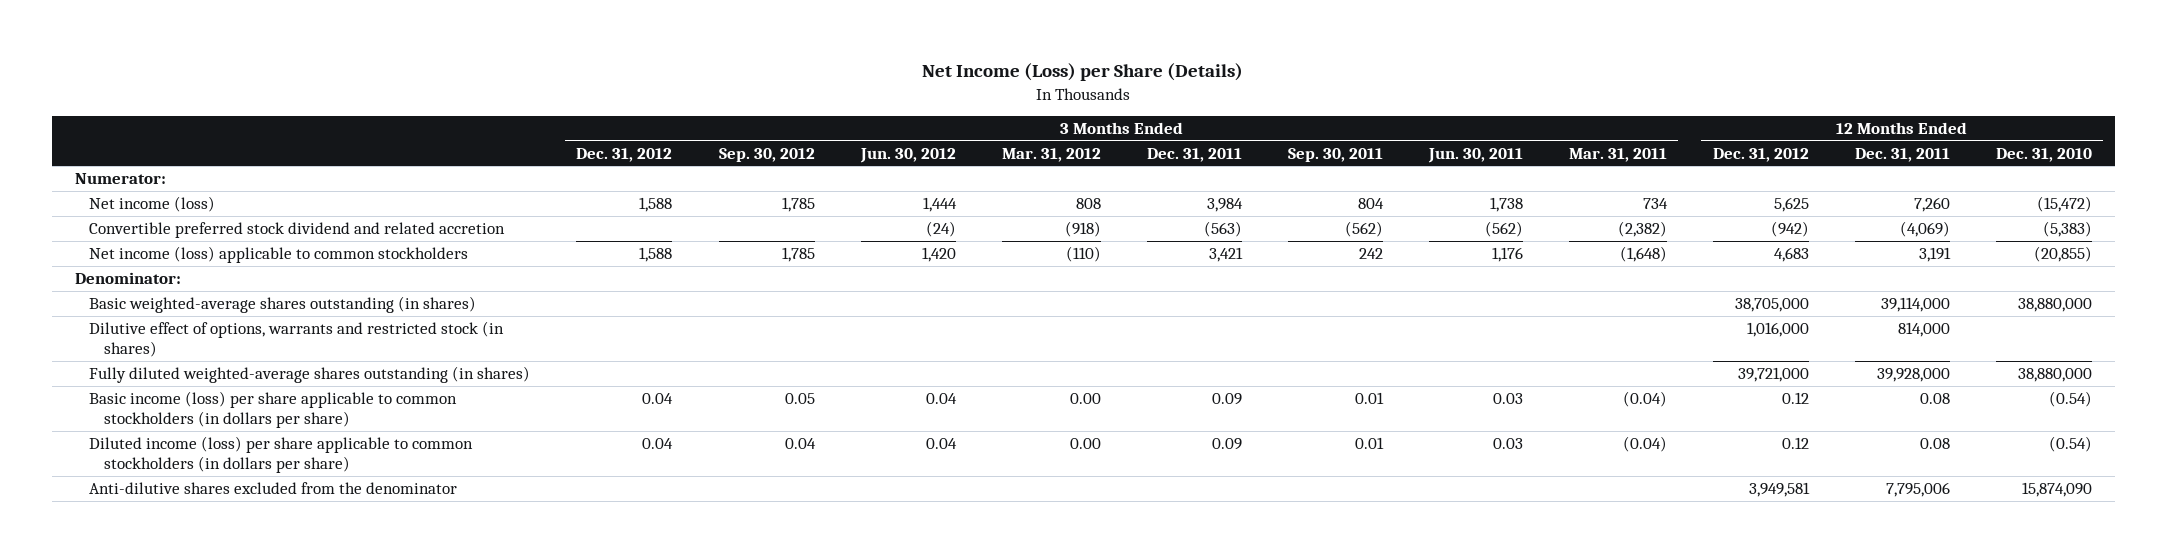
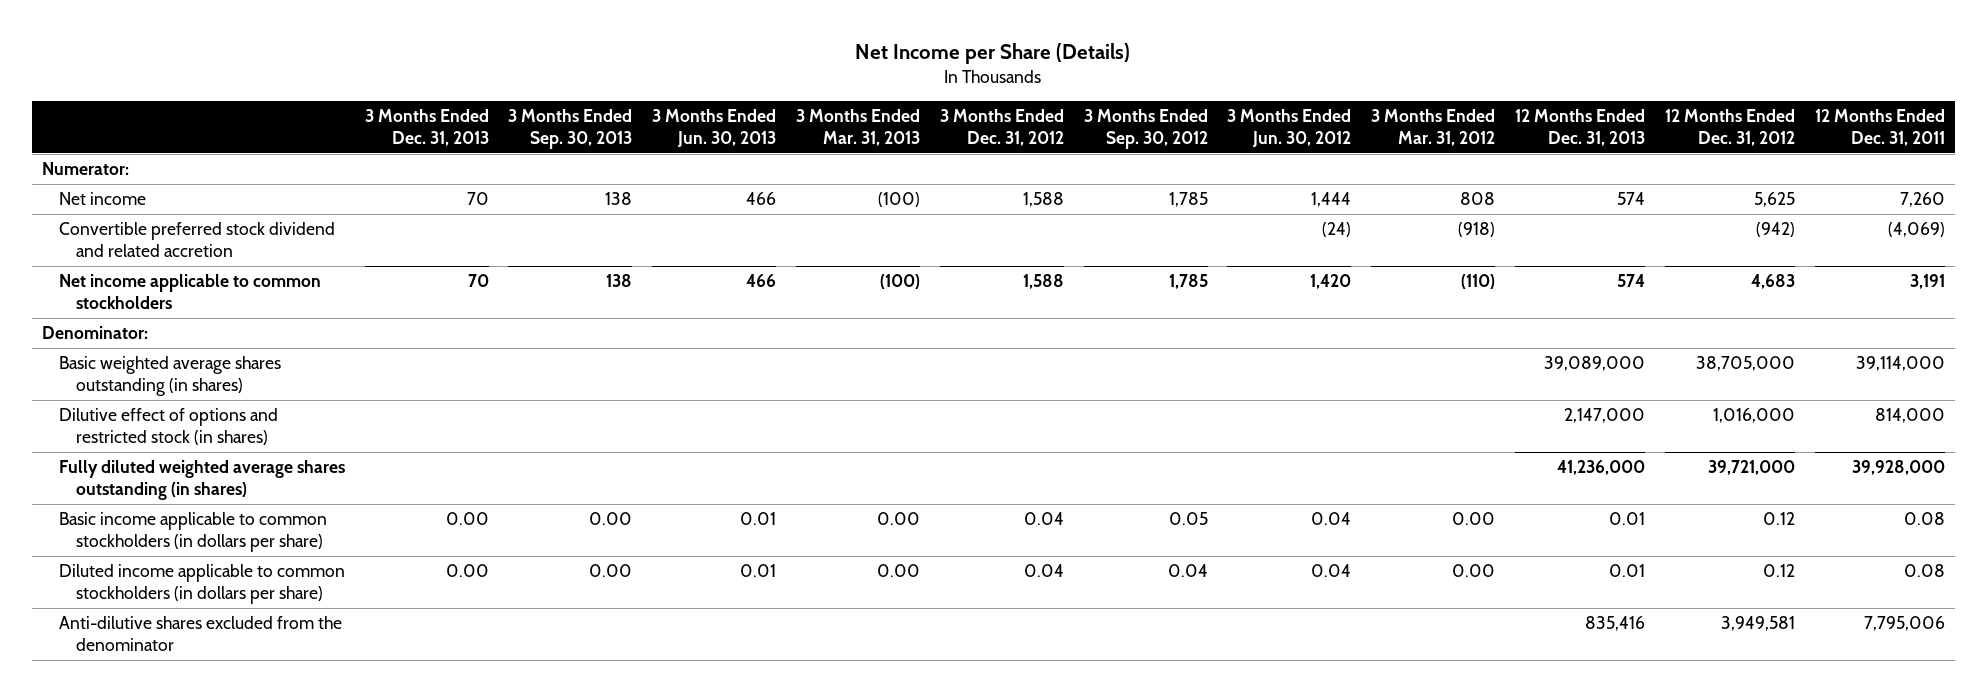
- Net Income (Loss) per Share (Details)
+ Net Income per Share (Details)
- | 3 Months Ended Dec. 31, 2012 | 3 Months Ended Sep. 30, 2012 | 3 Months Ended Jun. 30, 2012 | 3 Months Ended Mar. 31, 2012 | 3 Months Ended Dec. 31, 2011 | 3 Months Ended Sep. 30, 2011 | 3 Months Ended Jun. 30, 2011 | 3 Months Ended Mar. 31, 2011 | 12 Months Ended Dec. 31, 2012 | 12 Months Ended Dec. 31, 2011 | 12 Months Ended Dec. 31, 2010
+ | 3 Months Ended Dec. 31, 2013 | 3 Months Ended Sep. 30, 2013 | 3 Months Ended Jun. 30, 2013 | 3 Months Ended Mar. 31, 2013 | 3 Months Ended Dec. 31, 2012 | 3 Months Ended Sep. 30, 2012 | 3 Months Ended Jun. 30, 2012 | 3 Months Ended Mar. 31, 2012 | 12 Months Ended Dec. 31, 2013 | 12 Months Ended Dec. 31, 2012 | 12 Months Ended Dec. 31, 2011
- Net income (loss) | 1,588 | 1,785 | 1,444 | 808 | 3,984 | 804 | 1,738 | 734 | 5,625 | 7,260 | (15,472)
+ Net income | 70 | 138 | 466 | (100) | 1,588 | 1,785 | 1,444 | 808 | 574 | 5,625 | 7,260
- Net income (loss) applicable to common stockholders | 1,588 | 1,785 | 1,420 | (110) | 3,421 | 242 | 1,176 | (1,648) | 4,683 | 3,191 | (20,855)
+ Net income applicable to common stockholders | 70 | 138 | 466 | (100) | 1,588 | 1,785 | 1,420 | (110) | 574 | 4,683 | 3,191
- Basic weighted-average shares outstanding (in shares) | | | | | | | | | 38,705,000 | 39,114,000 | 38,880,000
- Dilutive effect of options, warrants and restricted stock (in shares) | | | | | | | | | 1,016,000 | 814,000 |
- Fully diluted weighted-average shares outstanding (in shares) | | | | | | | | | 39,721,000 | 39,928,000 | 38,880,000
- Basic income (loss) per share applicable to common stockholders (in dollars per share) | 0.04 | 0.05 | 0.04 | 0.00 | 0.09 | 0.01 | 0.03 | (0.04) | 0.12 | 0.08 | (0.54)
- Diluted income (loss) per share applicable to common stockholders (in dollars per share) | 0.04 | 0.04 | 0.04 | 0.00 | 0.09 | 0.01 | 0.03 | (0.04) | 0.12 | 0.08 | (0.54)
+ Basic weighted average shares outstanding (in shares) | | | | | | | | | 39,089,000 | 38,705,000 | 39,114,000
+ Dilutive effect of options and restricted stock (in shares) | | | | | | | | | 2,147,000 | 1,016,000 | 814,000
+ Fully diluted weighted average shares outstanding (in shares) | | | | | | | | | 41,236,000 | 39,721,000 | 39,928,000
+ Basic income applicable to common stockholders (in dollars per share) | 0.00 | 0.00 | 0.01 | 0.00 | 0.04 | 0.05 | 0.04 | 0.00 | 0.01 | 0.12 | 0.08
+ Diluted income applicable to common stockholders (in dollars per share) | 0.00 | 0.00 | 0.01 | 0.00 | 0.04 | 0.04 | 0.04 | 0.00 | 0.01 | 0.12 | 0.08

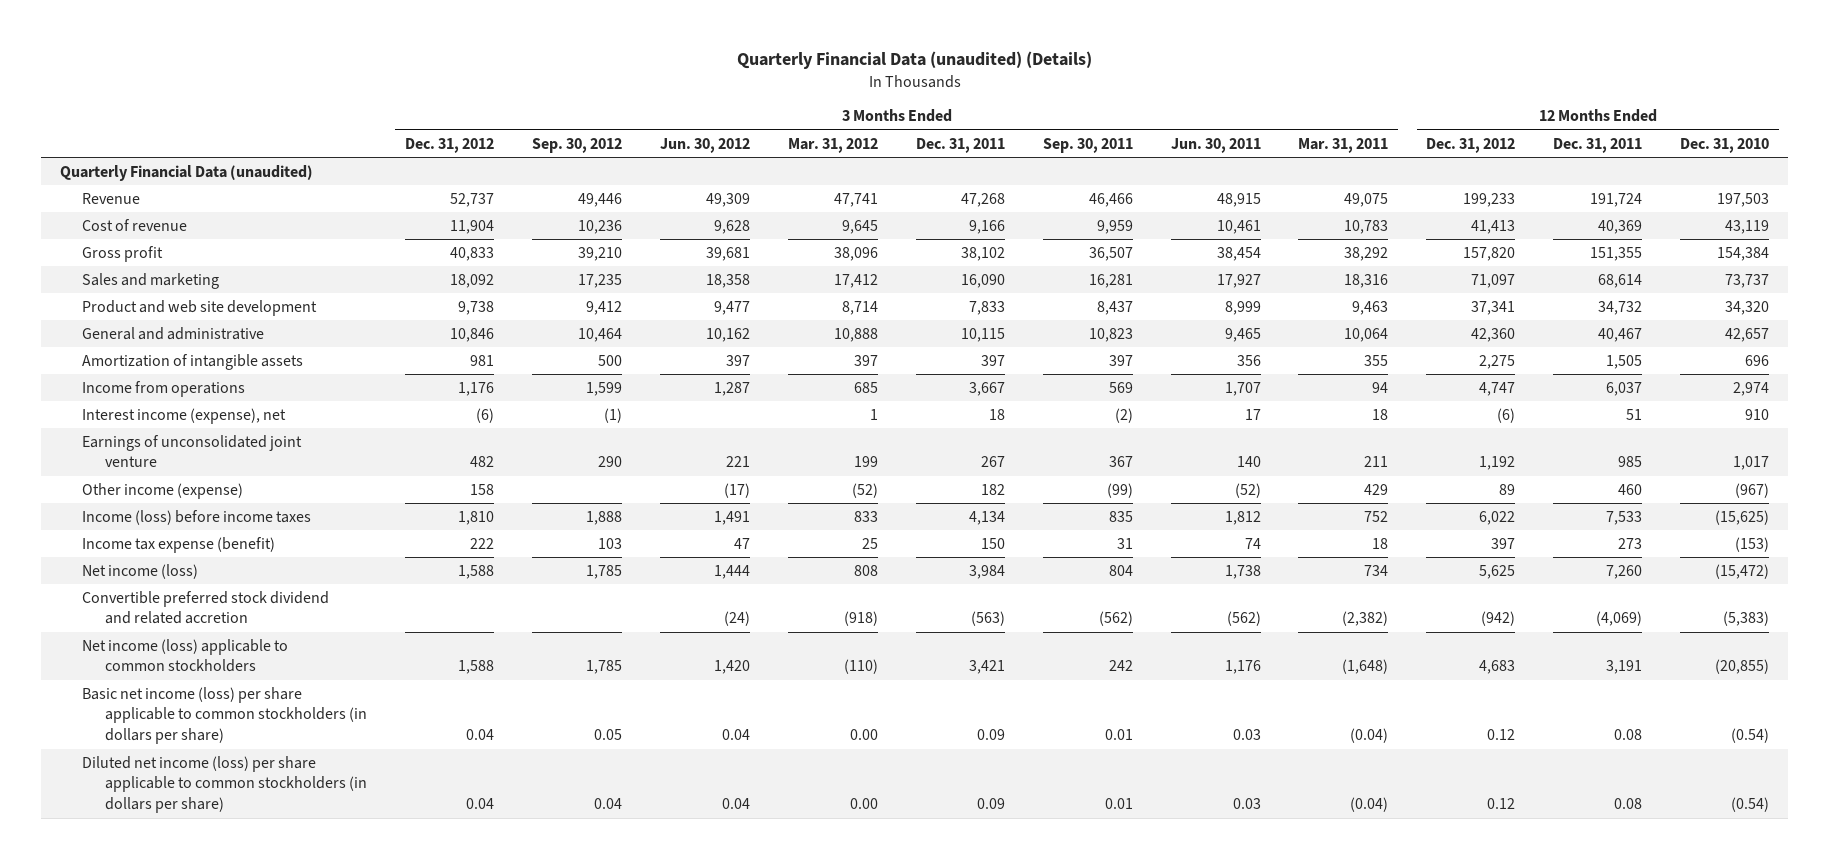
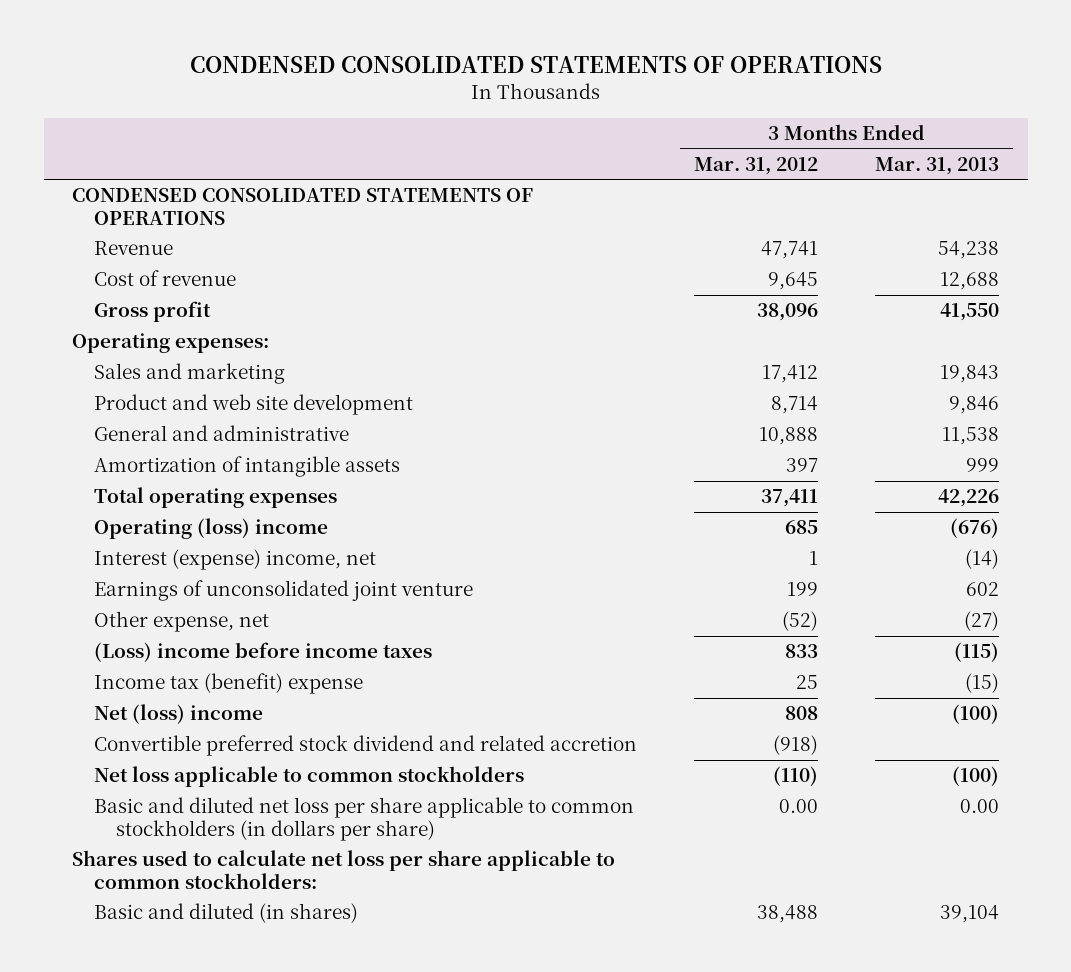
- Quarterly Financial Data (unaudited) (Details)
+ CONDENSED CONSOLIDATED STATEMENTS OF OPERATIONS
- | 3 Months Ended Dec. 31, 2012 | 3 Months Ended Sep. 30, 2012 | 3 Months Ended Jun. 30, 2012 | 3 Months Ended Mar. 31, 2012 | 3 Months Ended Dec. 31, 2011 | 3 Months Ended Sep. 30, 2011 | 3 Months Ended Jun. 30, 2011 | 3 Months Ended Mar. 31, 2011 | 12 Months Ended Dec. 31, 2012 | 12 Months Ended Dec. 31, 2011 | 12 Months Ended Dec. 31, 2010
+ | 3 Months Ended Mar. 31, 2012 | 3 Months Ended Mar. 31, 2013
- Quarterly Financial Data (unaudited)
+ CONDENSED CONSOLIDATED STATEMENTS OF OPERATIONS
+ Operating expenses:
- Income from operations | 1,176 | 1,599 | 1,287 | 685 | 3,667 | 569 | 1,707 | 94 | 4,747 | 6,037 | 2,974
- Interest income (expense), net | (6) | (1) | | 1 | 18 | (2) | 17 | 18 | (6) | 51 | 910
+ Total operating expenses | 37,411 | 42,226
+ Operating (loss) income | 685 | (676)
+ Interest (expense) income, net | 1 | (14)
- Other income (expense) | 158 | | (17) | (52) | 182 | (99) | (52) | 429 | 89 | 460 | (967)
- Income (loss) before income taxes | 1,810 | 1,888 | 1,491 | 833 | 4,134 | 835 | 1,812 | 752 | 6,022 | 7,533 | (15,625)
- Income tax expense (benefit) | 222 | 103 | 47 | 25 | 150 | 31 | 74 | 18 | 397 | 273 | (153)
- Net income (loss) | 1,588 | 1,785 | 1,444 | 808 | 3,984 | 804 | 1,738 | 734 | 5,625 | 7,260 | (15,472)
+ Other expense, net | (52) | (27)
+ (Loss) income before income taxes | 833 | (115)
+ Income tax (benefit) expense | 25 | (15)
+ Net (loss) income | 808 | (100)
- Net income (loss) applicable to common stockholders | 1,588 | 1,785 | 1,420 | (110) | 3,421 | 242 | 1,176 | (1,648) | 4,683 | 3,191 | (20,855)
- Basic net income (loss) per share applicable to common stockholders (in dollars per share) | 0.04 | 0.05 | 0.04 | 0.00 | 0.09 | 0.01 | 0.03 | (0.04) | 0.12 | 0.08 | (0.54)
- Diluted net income (loss) per share applicable to common stockholders (in dollars per share) | 0.04 | 0.04 | 0.04 | 0.00 | 0.09 | 0.01 | 0.03 | (0.04) | 0.12 | 0.08 | (0.54)
+ Net loss applicable to common stockholders | (110) | (100)
+ Basic and diluted net loss per share applicable to common stockholders (in dollars per share) | 0.00 | 0.00
+ Shares used to calculate net loss per share applicable to common stockholders:
+ Basic and diluted (in shares) | 38,488 | 39,104

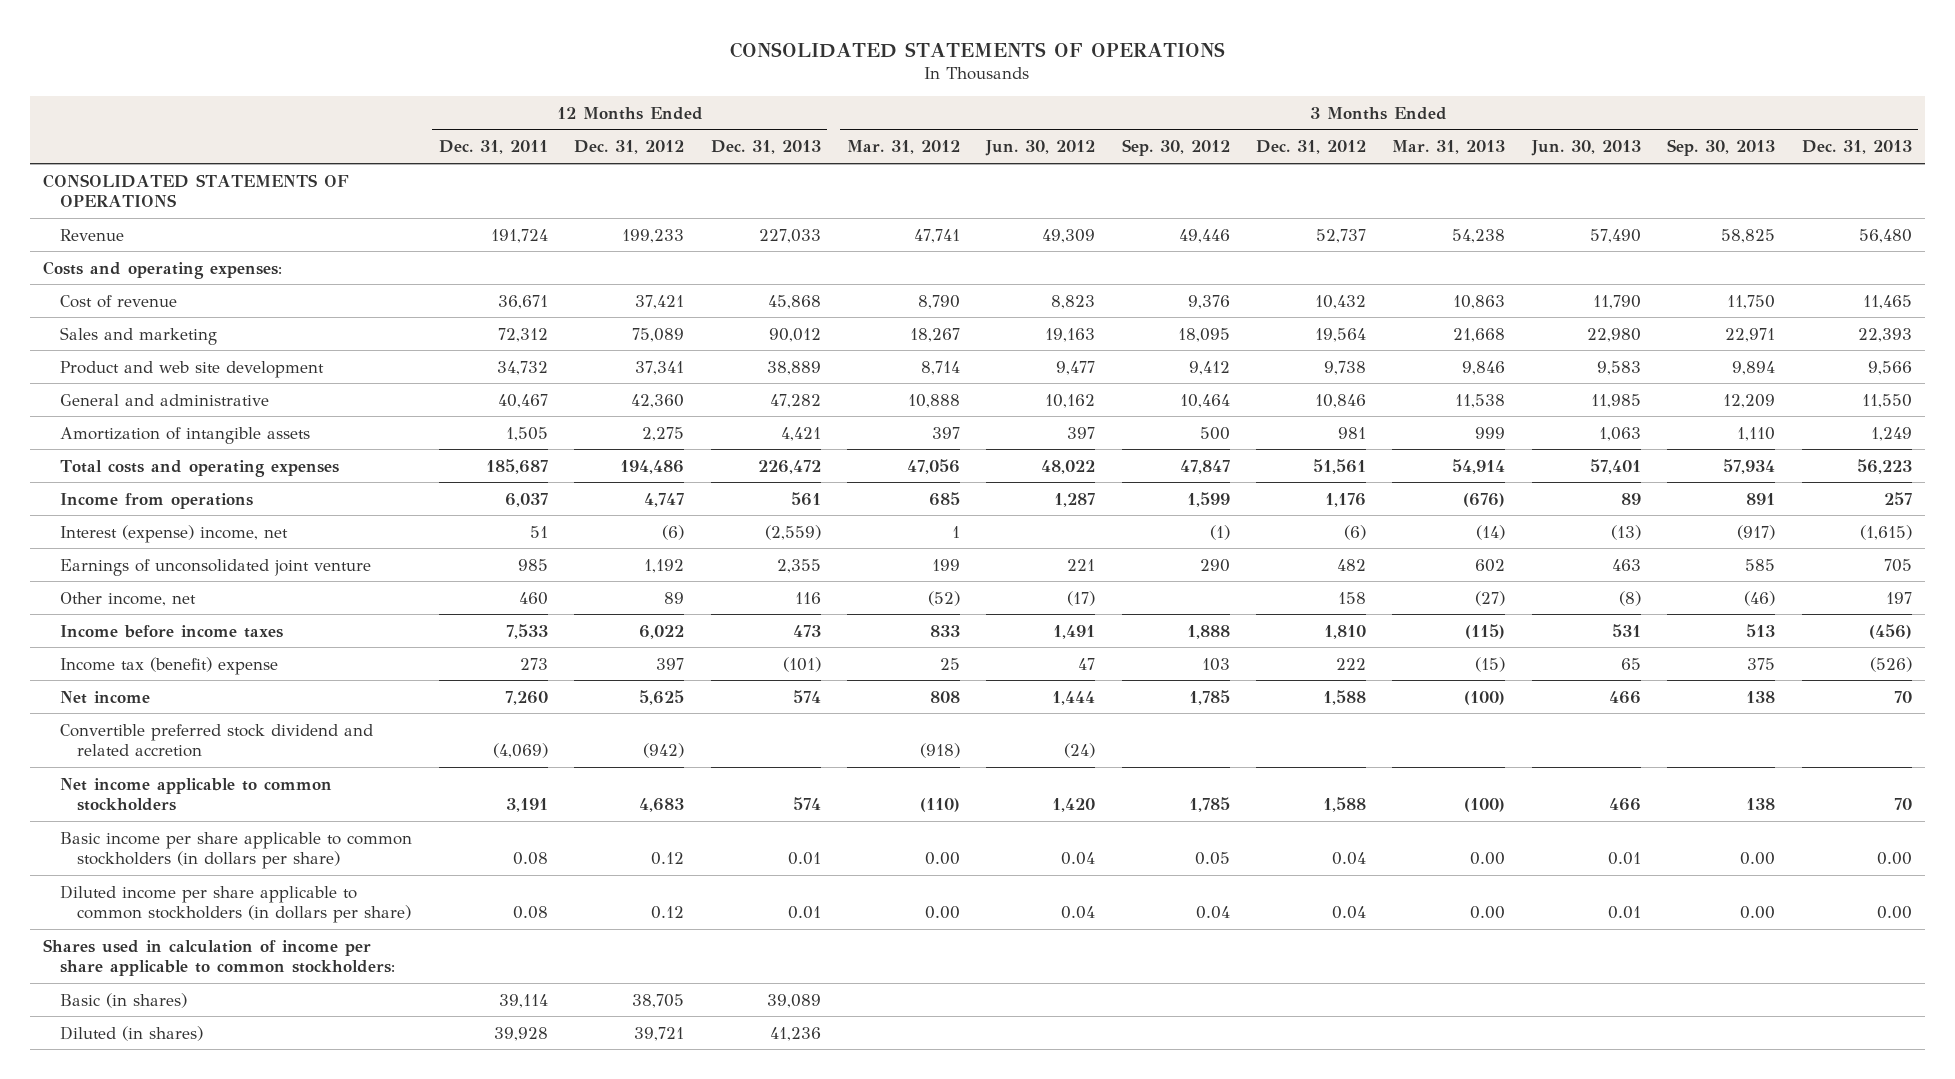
- CONDENSED CONSOLIDATED STATEMENTS OF OPERATIONS
+ CONSOLIDATED STATEMENTS OF OPERATIONS
- | 3 Months Ended Mar. 31, 2012 | 3 Months Ended Mar. 31, 2013
+ | 12 Months Ended Dec. 31, 2011 | 12 Months Ended Dec. 31, 2012 | 12 Months Ended Dec. 31, 2013 | 3 Months Ended Mar. 31, 2012 | 3 Months Ended Jun. 30, 2012 | 3 Months Ended Sep. 30, 2012 | 3 Months Ended Dec. 31, 2012 | 3 Months Ended Mar. 31, 2013 | 3 Months Ended Jun. 30, 2013 | 3 Months Ended Sep. 30, 2013 | 3 Months Ended Dec. 31, 2013
- CONDENSED CONSOLIDATED STATEMENTS OF OPERATIONS
+ CONSOLIDATED STATEMENTS OF OPERATIONS
- Cost of revenue | 9,645 | 12,688
- Gross profit | 38,096 | 41,550
- Operating expenses:
- Sales and marketing | 17,412 | 19,843
+ Costs and operating expenses:
+ Cost of revenue | 36,671 | 37,421 | 45,868 | 8,790 | 8,823 | 9,376 | 10,432 | 10,863 | 11,790 | 11,750 | 11,465
+ Sales and marketing | 72,312 | 75,089 | 90,012 | 18,267 | 19,163 | 18,095 | 19,564 | 21,668 | 22,980 | 22,971 | 22,393
- Total operating expenses | 37,411 | 42,226
- Operating (loss) income | 685 | (676)
+ Total costs and operating expenses | 185,687 | 194,486 | 226,472 | 47,056 | 48,022 | 47,847 | 51,561 | 54,914 | 57,401 | 57,934 | 56,223
+ Income from operations | 6,037 | 4,747 | 561 | 685 | 1,287 | 1,599 | 1,176 | (676) | 89 | 891 | 257
- Other expense, net | (52) | (27)
- (Loss) income before income taxes | 833 | (115)
+ Other income, net | 460 | 89 | 116 | (52) | (17) | | 158 | (27) | (8) | (46) | 197
+ Income before income taxes | 7,533 | 6,022 | 473 | 833 | 1,491 | 1,888 | 1,810 | (115) | 531 | 513 | (456)
- Net (loss) income | 808 | (100)
+ Net income | 7,260 | 5,625 | 574 | 808 | 1,444 | 1,785 | 1,588 | (100) | 466 | 138 | 70
- Net loss applicable to common stockholders | (110) | (100)
- Basic and diluted net loss per share applicable to common stockholders (in dollars per share) | 0.00 | 0.00
- Shares used to calculate net loss per share applicable to common stockholders:
- Basic and diluted (in shares) | 38,488 | 39,104
+ Net income applicable to common stockholders | 3,191 | 4,683 | 574 | (110) | 1,420 | 1,785 | 1,588 | (100) | 466 | 138 | 70
+ Basic income per share applicable to common stockholders (in dollars per share) | 0.08 | 0.12 | 0.01 | 0.00 | 0.04 | 0.05 | 0.04 | 0.00 | 0.01 | 0.00 | 0.00
+ Diluted income per share applicable to common stockholders (in dollars per share) | 0.08 | 0.12 | 0.01 | 0.00 | 0.04 | 0.04 | 0.04 | 0.00 | 0.01 | 0.00 | 0.00
+ Shares used in calculation of income per share applicable to common stockholders:
+ Basic (in shares) | 39,114 | 38,705 | 39,089 | | | | | | | |
+ Diluted (in shares) | 39,928 | 39,721 | 41,236 | | | | | | | |

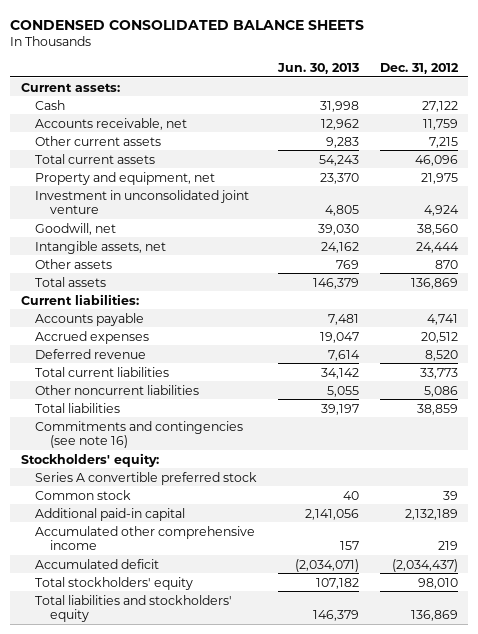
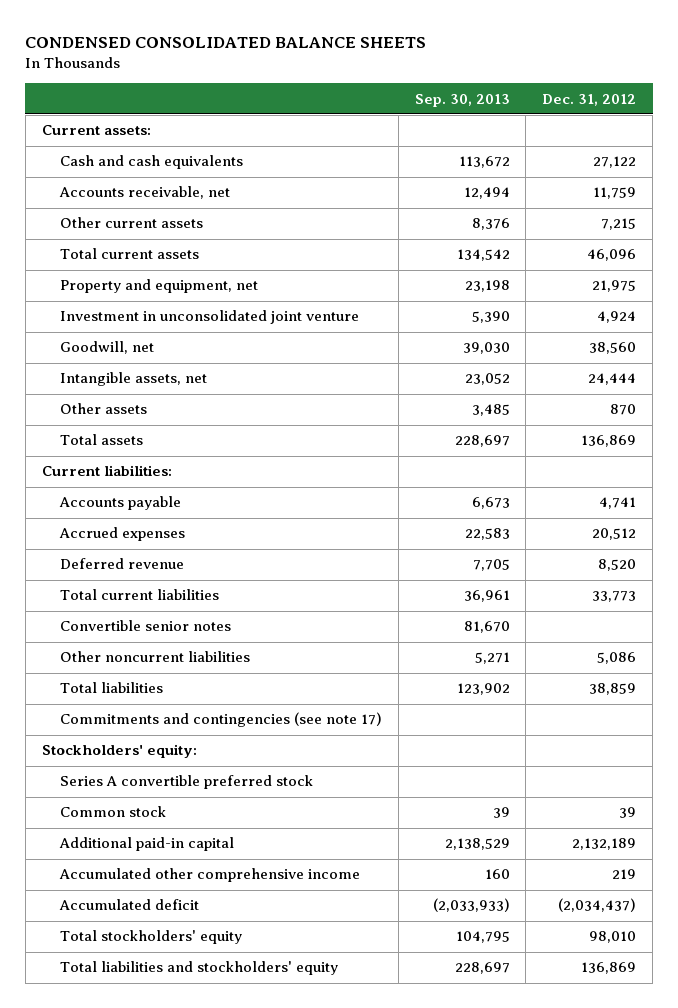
- | Jun. 30, 2013 | Dec. 31, 2012
+ | Sep. 30, 2013 | Dec. 31, 2012
- Cash | 31,998 | 27,122
+ Cash and cash equivalents | 113,672 | 27,122
+ Convertible senior notes | 81,670 |
- Commitments and contingencies (see note 16)
+ Commitments and contingencies (see note 17)

